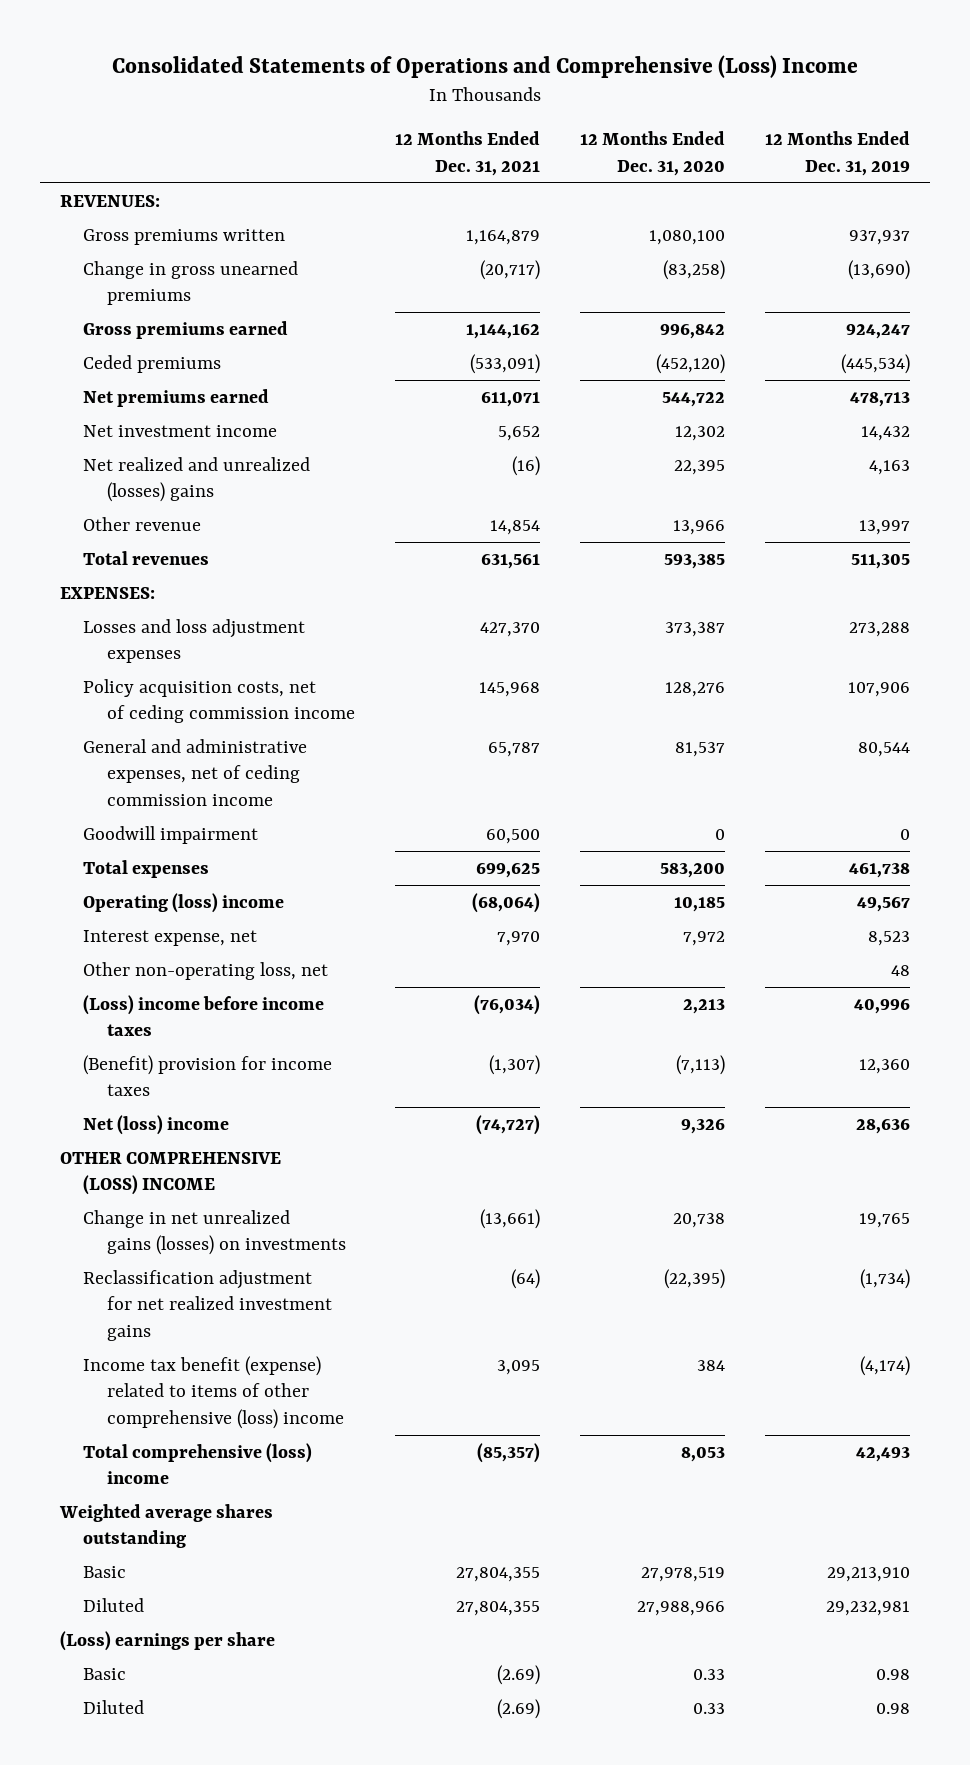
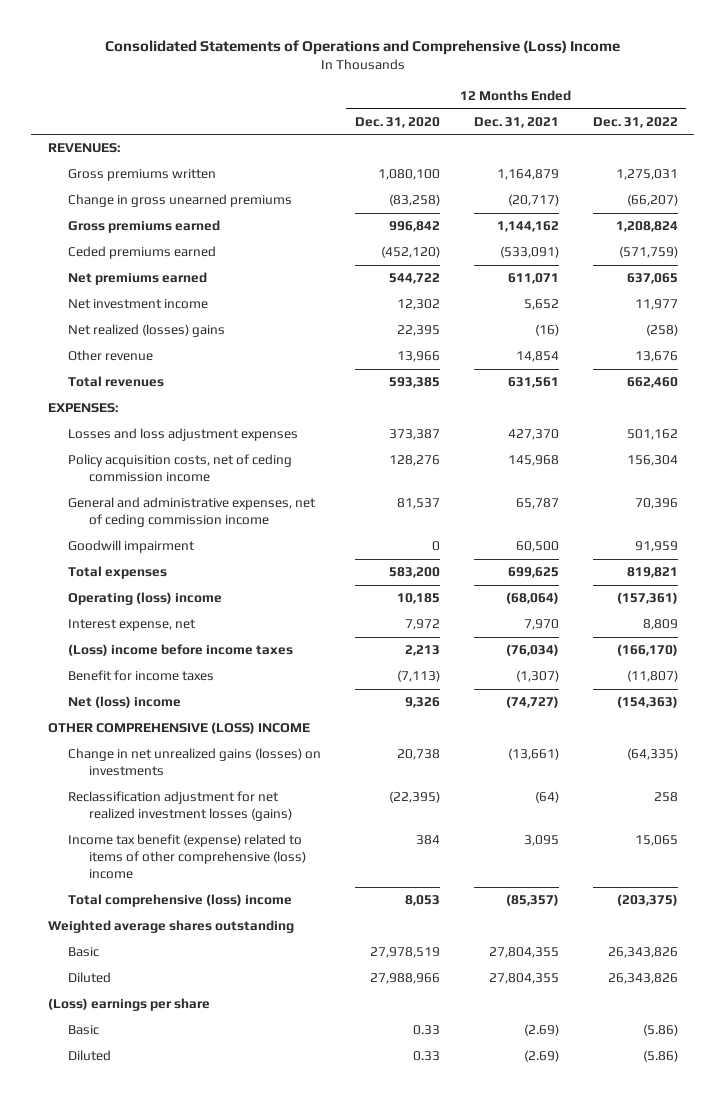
- | 12 Months Ended Dec. 31, 2021 | 12 Months Ended Dec. 31, 2020 | 12 Months Ended Dec. 31, 2019
+ | 12 Months Ended Dec. 31, 2020 | 12 Months Ended Dec. 31, 2021 | 12 Months Ended Dec. 31, 2022
- Ceded premiums | (533,091) | (452,120) | (445,534)
+ Ceded premiums earned | (452,120) | (533,091) | (571,759)
- Net realized and unrealized (losses) gains | (16) | 22,395 | 4,163
+ Net realized (losses) gains | 22,395 | (16) | (258)
- Other non-operating loss, net | | | 48
- (Benefit) provision for income taxes | (1,307) | (7,113) | 12,360
+ Benefit for income taxes | (7,113) | (1,307) | (11,807)
- Reclassification adjustment for net realized investment gains | (64) | (22,395) | (1,734)
+ Reclassification adjustment for net realized investment losses (gains) | (22,395) | (64) | 258

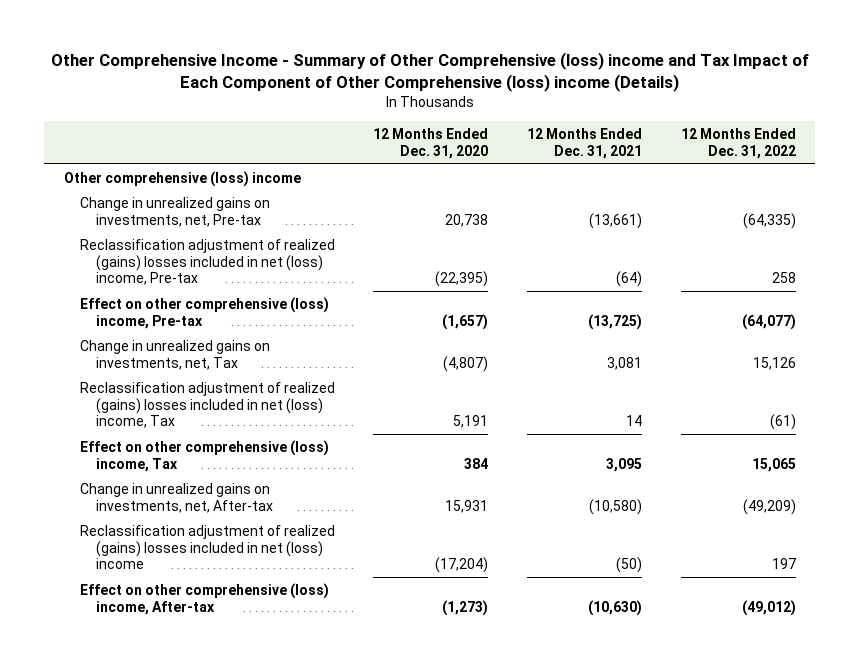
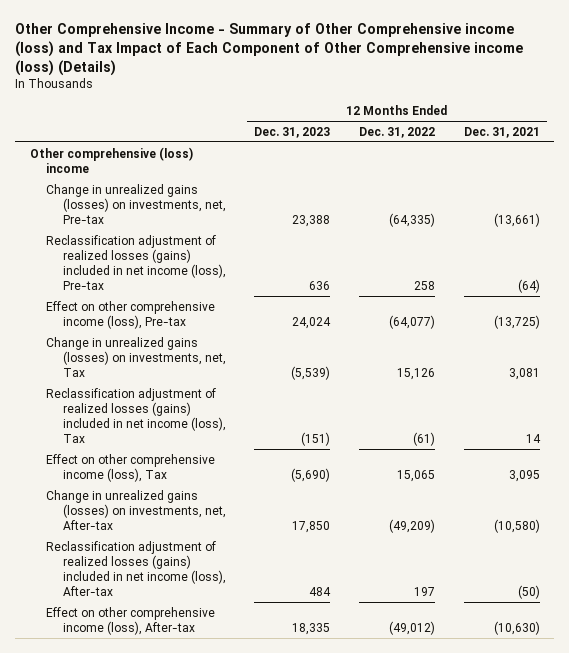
- Other Comprehensive Income - Summary of Other Comprehensive (loss) income and Tax Impact of Each Component of Other Comprehensive (loss) income (Details)
+ Other Comprehensive Income - Summary of Other Comprehensive income (loss) and Tax Impact of Each Component of Other Comprehensive income (loss) (Details)
- | 12 Months Ended Dec. 31, 2020 | 12 Months Ended Dec. 31, 2021 | 12 Months Ended Dec. 31, 2022
+ | 12 Months Ended Dec. 31, 2023 | 12 Months Ended Dec. 31, 2022 | 12 Months Ended Dec. 31, 2021
- Change in unrealized gains on investments, net, Pre-tax | 20,738 | (13,661) | (64,335)
- Reclassification adjustment of realized (gains) losses included in net (loss) income, Pre-tax | (22,395) | (64) | 258
- Effect on other comprehensive (loss) income, Pre-tax | (1,657) | (13,725) | (64,077)
- Change in unrealized gains on investments, net, Tax | (4,807) | 3,081 | 15,126
- Reclassification adjustment of realized (gains) losses included in net (loss) income, Tax | 5,191 | 14 | (61)
- Effect on other comprehensive (loss) income, Tax | 384 | 3,095 | 15,065
- Change in unrealized gains on investments, net, After-tax | 15,931 | (10,580) | (49,209)
- Reclassification adjustment of realized (gains) losses included in net (loss) income | (17,204) | (50) | 197
- Effect on other comprehensive (loss) income, After-tax | (1,273) | (10,630) | (49,012)
+ Change in unrealized gains (losses) on investments, net, Pre-tax | 23,388 | (64,335) | (13,661)
+ Reclassification adjustment of realized losses (gains) included in net income (loss), Pre-tax | 636 | 258 | (64)
+ Effect on other comprehensive income (loss), Pre-tax | 24,024 | (64,077) | (13,725)
+ Change in unrealized gains (losses) on investments, net, Tax | (5,539) | 15,126 | 3,081
+ Reclassification adjustment of realized losses (gains) included in net income (loss), Tax | (151) | (61) | 14
+ Effect on other comprehensive income (loss), Tax | (5,690) | 15,065 | 3,095
+ Change in unrealized gains (losses) on investments, net, After-tax | 17,850 | (49,209) | (10,580)
+ Reclassification adjustment of realized losses (gains) included in net income (loss), After-tax | 484 | 197 | (50)
+ Effect on other comprehensive income (loss), After-tax | 18,335 | (49,012) | (10,630)

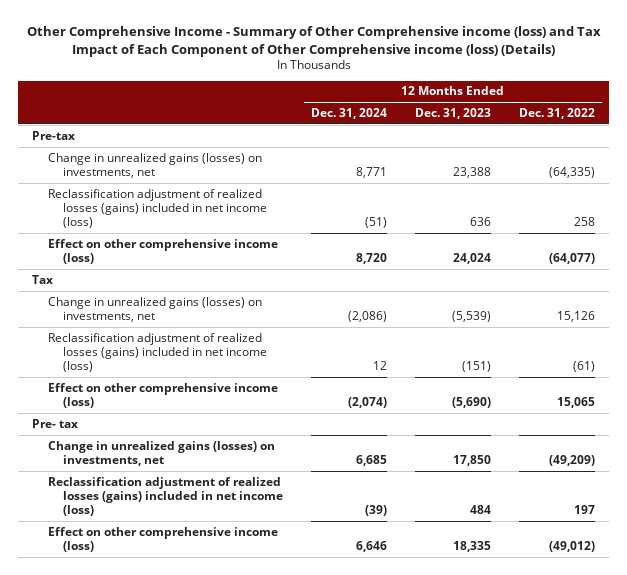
- | 12 Months Ended Dec. 31, 2023 | 12 Months Ended Dec. 31, 2022 | 12 Months Ended Dec. 31, 2021
+ | 12 Months Ended Dec. 31, 2024 | 12 Months Ended Dec. 31, 2023 | 12 Months Ended Dec. 31, 2022
- Other comprehensive (loss) income
- Change in unrealized gains (losses) on investments, net, Pre-tax | 23,388 | (64,335) | (13,661)
- Reclassification adjustment of realized losses (gains) included in net income (loss), Pre-tax | 636 | 258 | (64)
- Effect on other comprehensive income (loss), Pre-tax | 24,024 | (64,077) | (13,725)
- Change in unrealized gains (losses) on investments, net, Tax | (5,539) | 15,126 | 3,081
- Reclassification adjustment of realized losses (gains) included in net income (loss), Tax | (151) | (61) | 14
- Effect on other comprehensive income (loss), Tax | (5,690) | 15,065 | 3,095
- Change in unrealized gains (losses) on investments, net, After-tax | 17,850 | (49,209) | (10,580)
- Reclassification adjustment of realized losses (gains) included in net income (loss), After-tax | 484 | 197 | (50)
- Effect on other comprehensive income (loss), After-tax | 18,335 | (49,012) | (10,630)
+ Pre-tax
+ Change in unrealized gains (losses) on investments, net | 8,771 | 23,388 | (64,335)
+ Reclassification adjustment of realized losses (gains) included in net income (loss) | (51) | 636 | 258
+ Effect on other comprehensive income (loss) | 8,720 | 24,024 | (64,077)
+ Tax
+ Change in unrealized gains (losses) on investments, net | (2,086) | (5,539) | 15,126
+ Reclassification adjustment of realized losses (gains) included in net income (loss) | 12 | (151) | (61)
+ Effect on other comprehensive income (loss) | (2,074) | (5,690) | 15,065
+ Pre- tax
+ Change in unrealized gains (losses) on investments, net | 6,685 | 17,850 | (49,209)
+ Reclassification adjustment of realized losses (gains) included in net income (loss) | (39) | 484 | 197
+ Effect on other comprehensive income (loss) | 6,646 | 18,335 | (49,012)

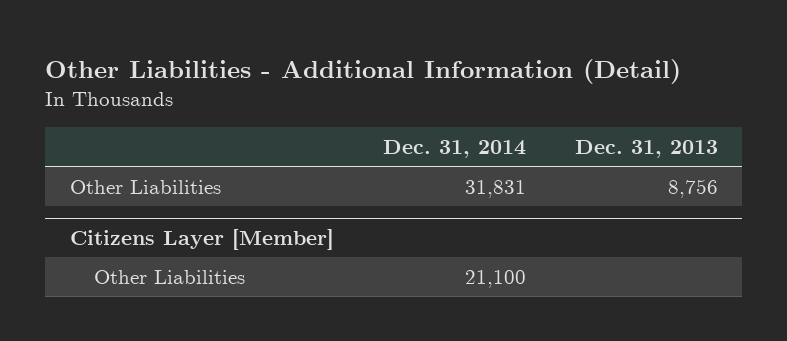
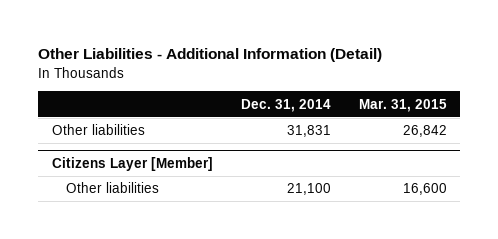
- | Dec. 31, 2014 | Dec. 31, 2013
+ | Dec. 31, 2014 | Mar. 31, 2015
- Other Liabilities | 31,831 | 8,756
+ Other liabilities | 31,831 | 26,842
@ Citizens Layer [Member]
- Other Liabilities | 21,100 |
+ Other liabilities | 21,100 | 16,600

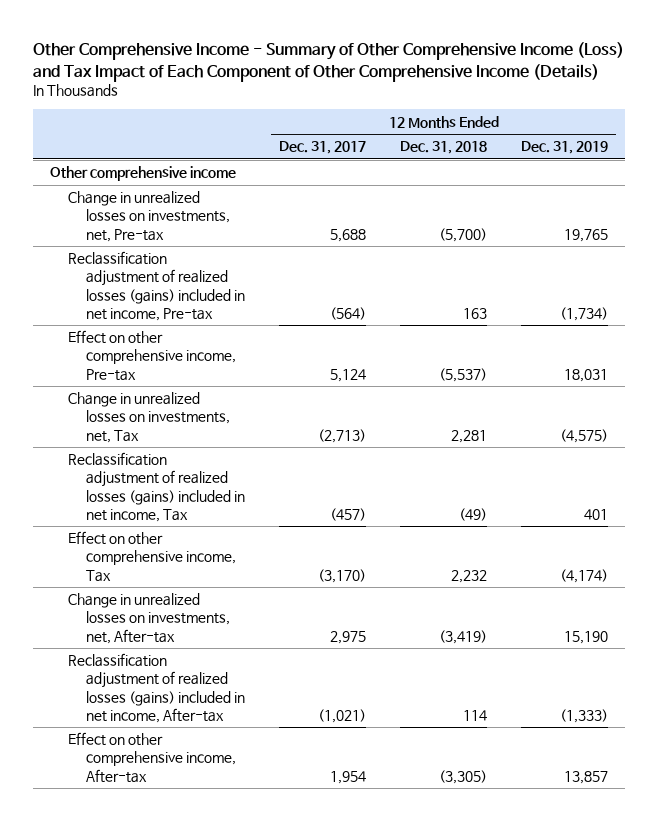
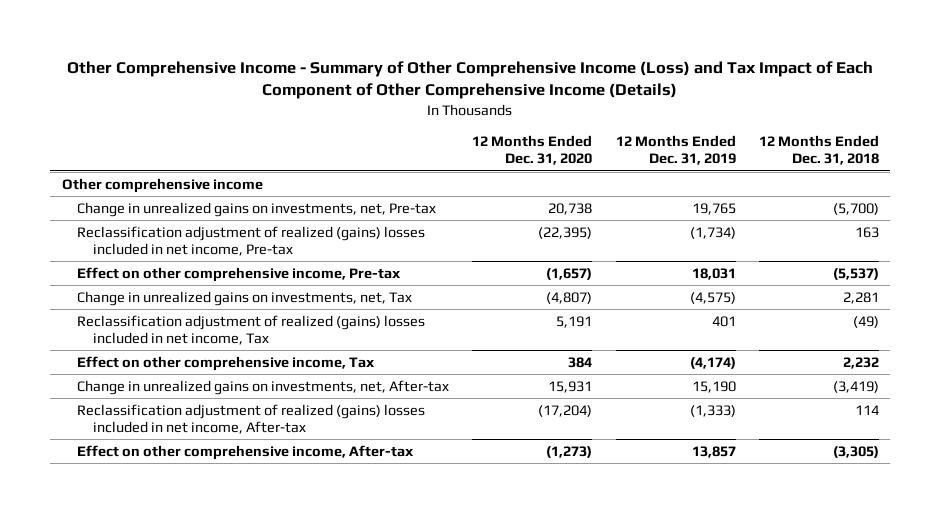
- | 12 Months Ended Dec. 31, 2017 | 12 Months Ended Dec. 31, 2018 | 12 Months Ended Dec. 31, 2019
+ | 12 Months Ended Dec. 31, 2020 | 12 Months Ended Dec. 31, 2019 | 12 Months Ended Dec. 31, 2018
- Change in unrealized losses on investments, net, Pre-tax | 5,688 | (5,700) | 19,765
- Reclassification adjustment of realized losses (gains) included in net income, Pre-tax | (564) | 163 | (1,734)
+ Change in unrealized gains on investments, net, Pre-tax | 20,738 | 19,765 | (5,700)
+ Reclassification adjustment of realized (gains) losses included in net income, Pre-tax | (22,395) | (1,734) | 163
- Change in unrealized losses on investments, net, Tax | (2,713) | 2,281 | (4,575)
- Reclassification adjustment of realized losses (gains) included in net income, Tax | (457) | (49) | 401
+ Change in unrealized gains on investments, net, Tax | (4,807) | (4,575) | 2,281
+ Reclassification adjustment of realized (gains) losses included in net income, Tax | 5,191 | 401 | (49)
- Change in unrealized losses on investments, net, After-tax | 2,975 | (3,419) | 15,190
- Reclassification adjustment of realized losses (gains) included in net income, After-tax | (1,021) | 114 | (1,333)
+ Change in unrealized gains on investments, net, After-tax | 15,931 | 15,190 | (3,419)
+ Reclassification adjustment of realized (gains) losses included in net income, After-tax | (17,204) | (1,333) | 114

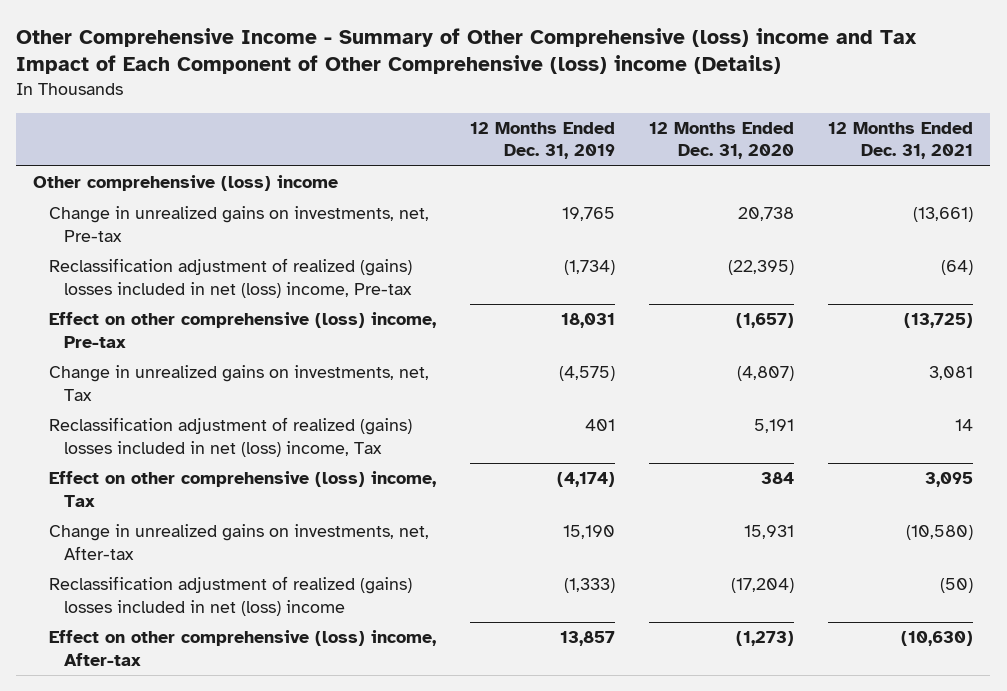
- Other Comprehensive Income - Summary of Other Comprehensive Income (Loss) and Tax Impact of Each Component of Other Comprehensive Income (Details)
+ Other Comprehensive Income - Summary of Other Comprehensive (loss) income and Tax Impact of Each Component of Other Comprehensive (loss) income (Details)
- | 12 Months Ended Dec. 31, 2020 | 12 Months Ended Dec. 31, 2019 | 12 Months Ended Dec. 31, 2018
+ | 12 Months Ended Dec. 31, 2019 | 12 Months Ended Dec. 31, 2020 | 12 Months Ended Dec. 31, 2021
- Other comprehensive income
+ Other comprehensive (loss) income
- Reclassification adjustment of realized (gains) losses included in net income, Pre-tax | (22,395) | (1,734) | 163
- Effect on other comprehensive income, Pre-tax | (1,657) | 18,031 | (5,537)
+ Reclassification adjustment of realized (gains) losses included in net (loss) income, Pre-tax | (1,734) | (22,395) | (64)
+ Effect on other comprehensive (loss) income, Pre-tax | 18,031 | (1,657) | (13,725)
- Reclassification adjustment of realized (gains) losses included in net income, Tax | 5,191 | 401 | (49)
- Effect on other comprehensive income, Tax | 384 | (4,174) | 2,232
+ Reclassification adjustment of realized (gains) losses included in net (loss) income, Tax | 401 | 5,191 | 14
+ Effect on other comprehensive (loss) income, Tax | (4,174) | 384 | 3,095
- Reclassification adjustment of realized (gains) losses included in net income, After-tax | (17,204) | (1,333) | 114
- Effect on other comprehensive income, After-tax | (1,273) | 13,857 | (3,305)
+ Reclassification adjustment of realized (gains) losses included in net (loss) income | (1,333) | (17,204) | (50)
+ Effect on other comprehensive (loss) income, After-tax | 13,857 | (1,273) | (10,630)

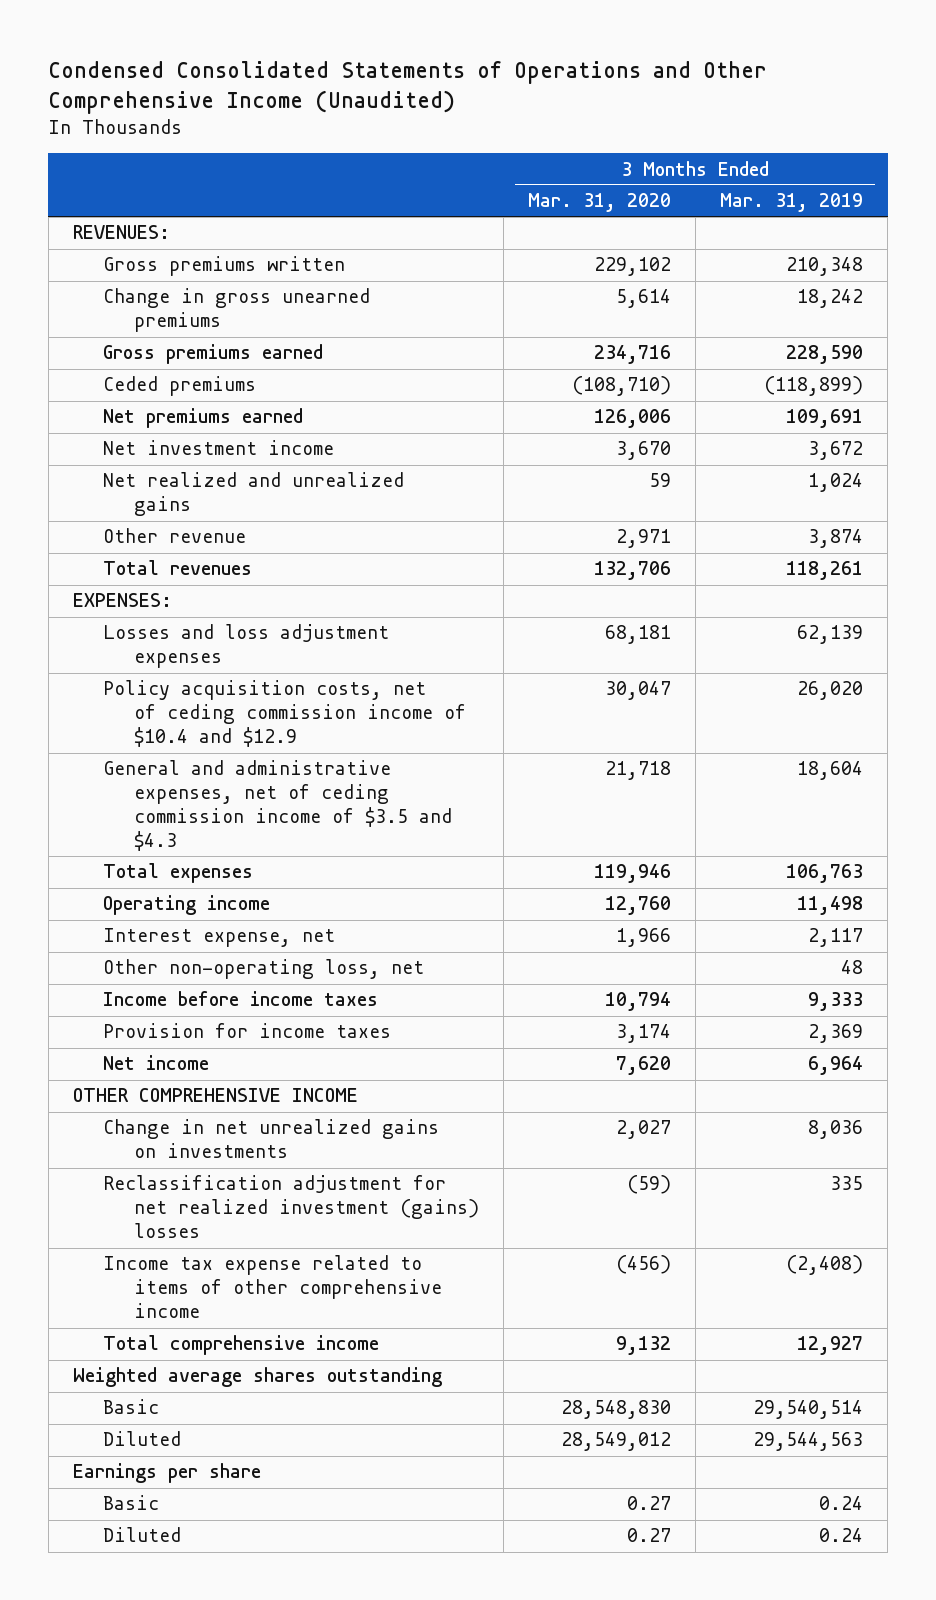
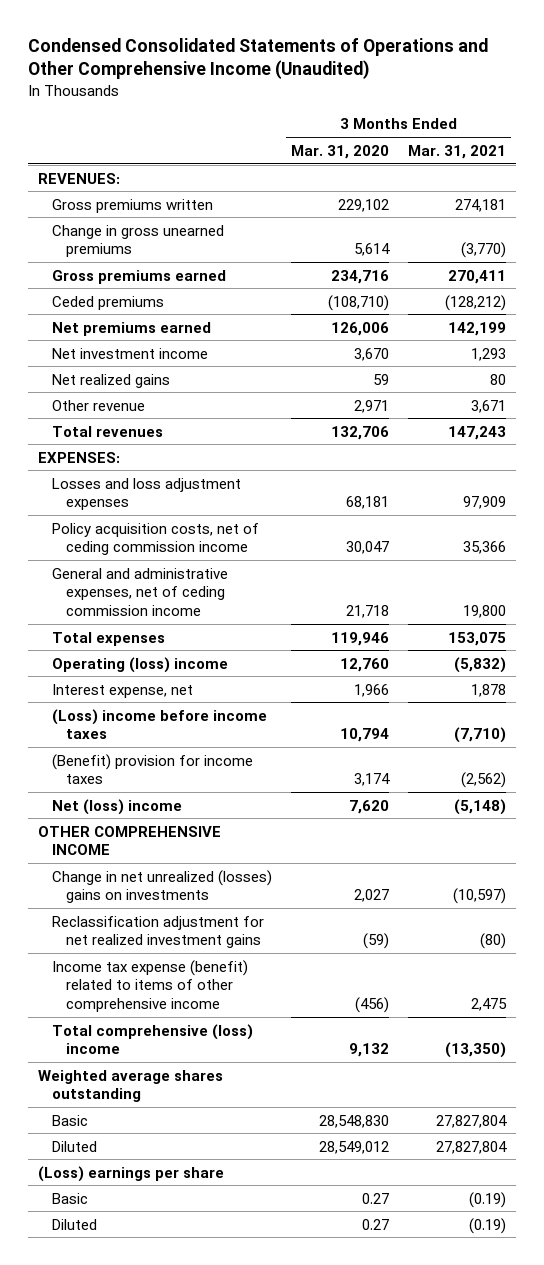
- | 3 Months Ended Mar. 31, 2020 | 3 Months Ended Mar. 31, 2019
+ | 3 Months Ended Mar. 31, 2020 | 3 Months Ended Mar. 31, 2021
- Net realized and unrealized gains | 59 | 1,024
+ Net realized gains | 59 | 80
- Policy acquisition costs, net of ceding commission income of $10.4 and $12.9 | 30,047 | 26,020
- General and administrative expenses, net of ceding commission income of $3.5 and $4.3 | 21,718 | 18,604
+ Policy acquisition costs, net of ceding commission income | 30,047 | 35,366
+ General and administrative expenses, net of ceding commission income | 21,718 | 19,800
- Operating income | 12,760 | 11,498
+ Operating (loss) income | 12,760 | (5,832)
- Other non-operating loss, net | | 48
- Income before income taxes | 10,794 | 9,333
- Provision for income taxes | 3,174 | 2,369
- Net income | 7,620 | 6,964
+ (Loss) income before income taxes | 10,794 | (7,710)
+ (Benefit) provision for income taxes | 3,174 | (2,562)
+ Net (loss) income | 7,620 | (5,148)
- Change in net unrealized gains on investments | 2,027 | 8,036
- Reclassification adjustment for net realized investment (gains) losses | (59) | 335
- Income tax expense related to items of other comprehensive income | (456) | (2,408)
- Total comprehensive income | 9,132 | 12,927
+ Change in net unrealized (losses) gains on investments | 2,027 | (10,597)
+ Reclassification adjustment for net realized investment gains | (59) | (80)
+ Income tax expense (benefit) related to items of other comprehensive income | (456) | 2,475
+ Total comprehensive (loss) income | 9,132 | (13,350)
- Earnings per share
+ (Loss) earnings per share

